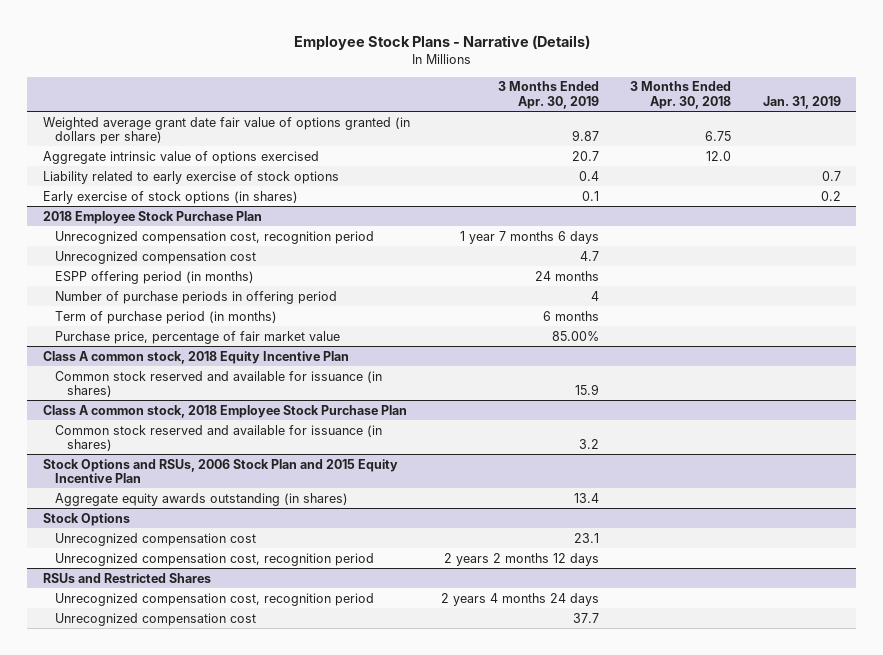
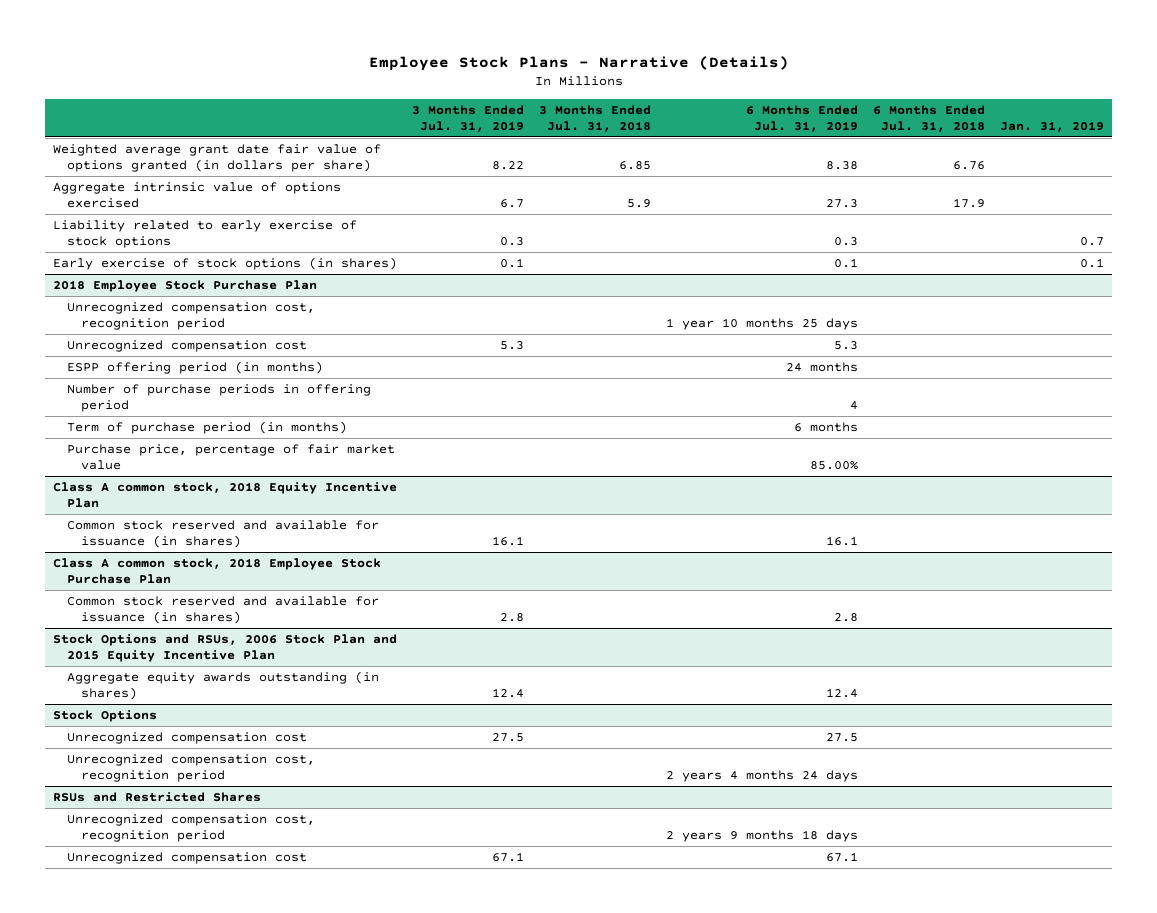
- | 3 Months Ended Apr. 30, 2019 | 3 Months Ended Apr. 30, 2018 | Jan. 31, 2019
+ | 3 Months Ended Jul. 31, 2019 | 3 Months Ended Jul. 31, 2018 | 6 Months Ended Jul. 31, 2019 | 6 Months Ended Jul. 31, 2018 | Jan. 31, 2019
- Early exercise of stock options (in shares) | 0.1 | | 0.2
+ Early exercise of stock options (in shares) | 0.1 | | 0.1 | | 0.1

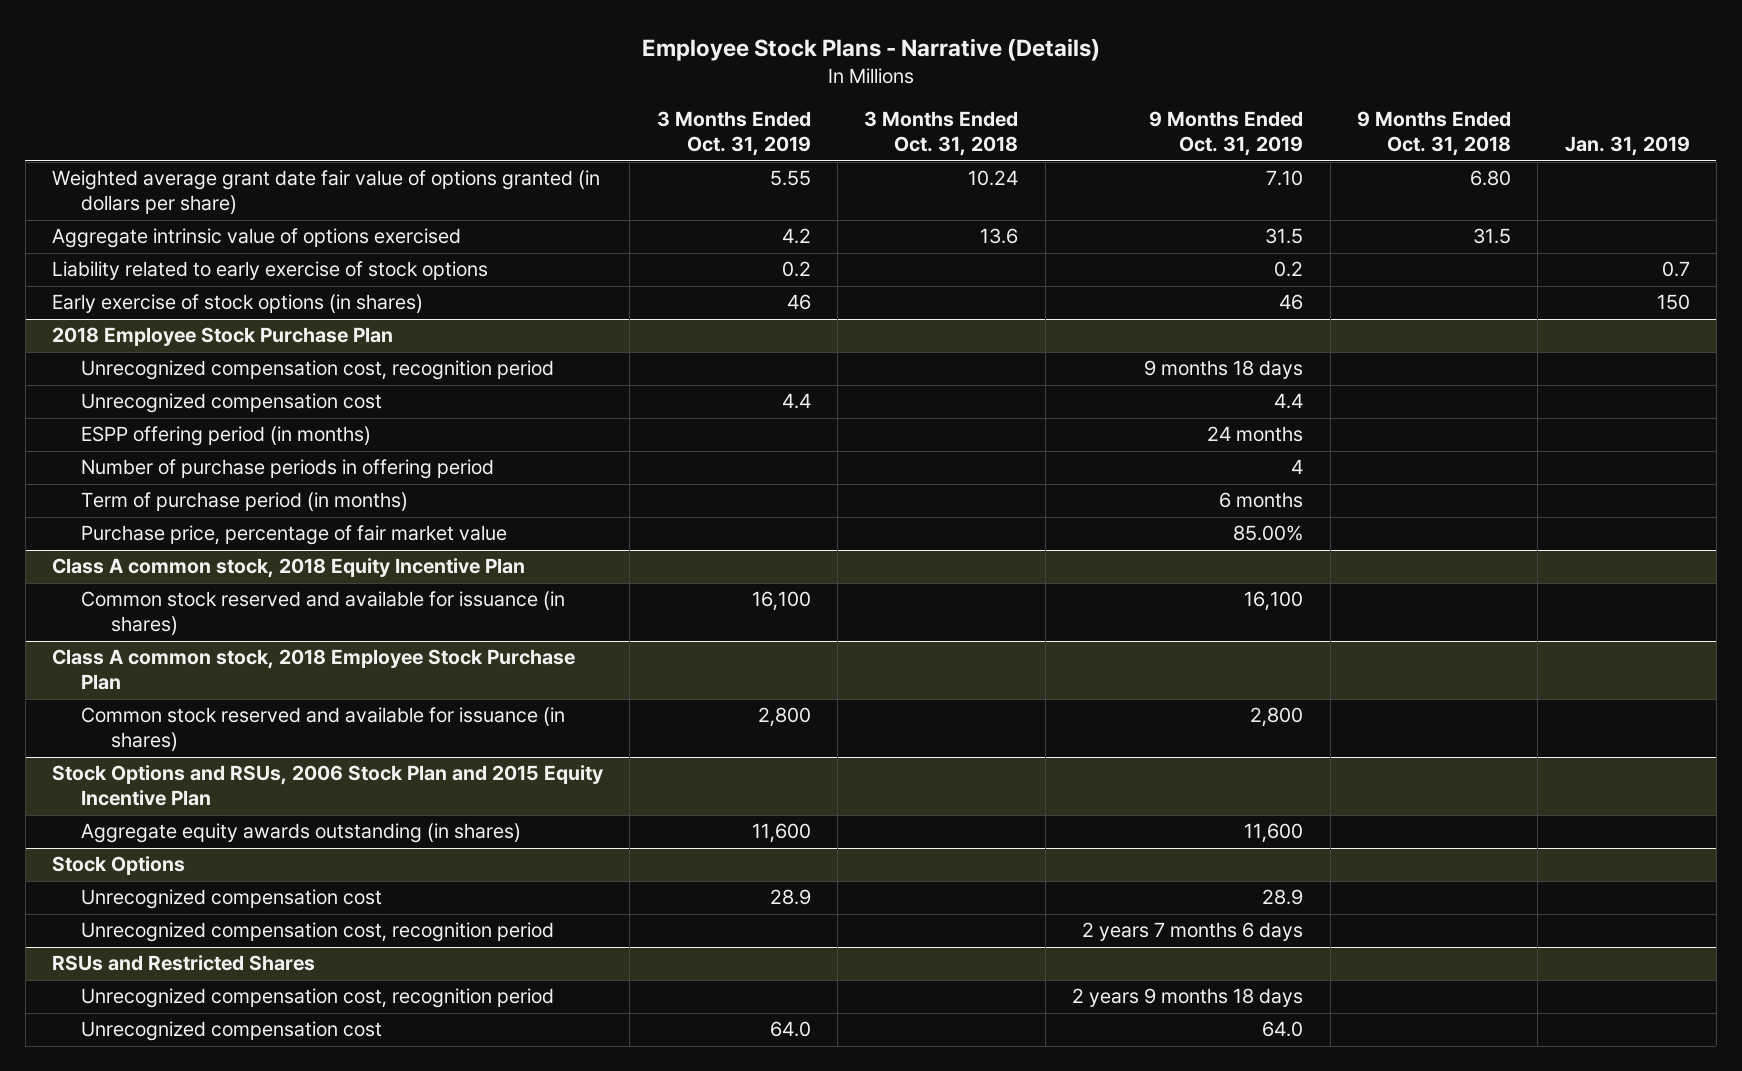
- | 3 Months Ended Jul. 31, 2019 | 3 Months Ended Jul. 31, 2018 | 6 Months Ended Jul. 31, 2019 | 6 Months Ended Jul. 31, 2018 | Jan. 31, 2019
+ | 3 Months Ended Oct. 31, 2019 | 3 Months Ended Oct. 31, 2018 | 9 Months Ended Oct. 31, 2019 | 9 Months Ended Oct. 31, 2018 | Jan. 31, 2019
- Early exercise of stock options (in shares) | 0.1 | | 0.1 | | 0.1
+ Early exercise of stock options (in shares) | 46 | | 46 | | 150

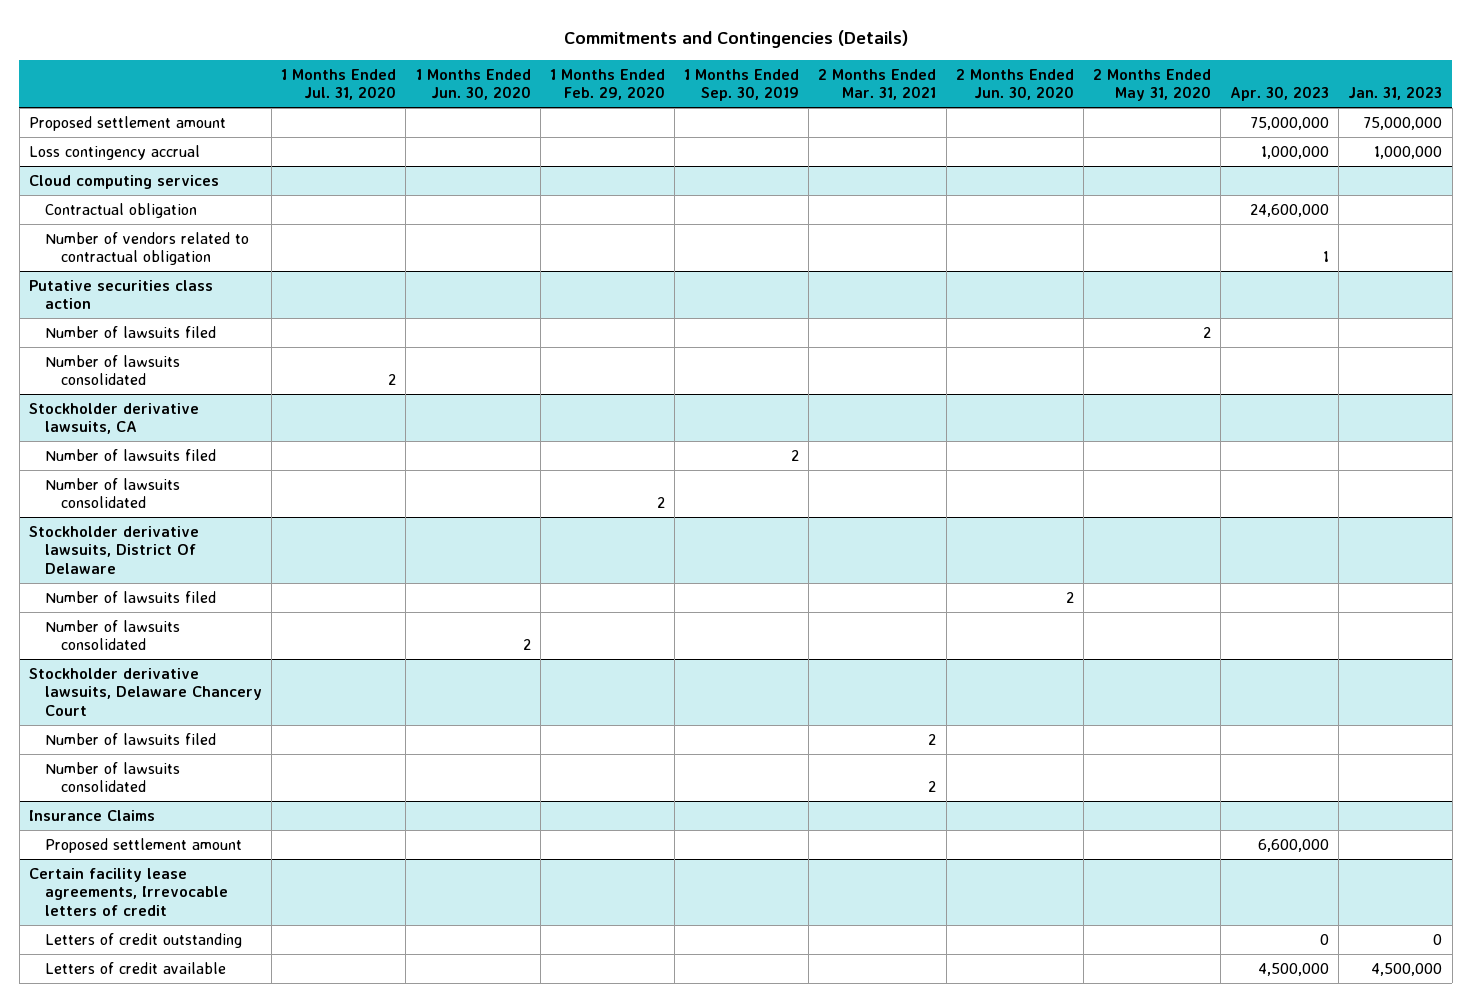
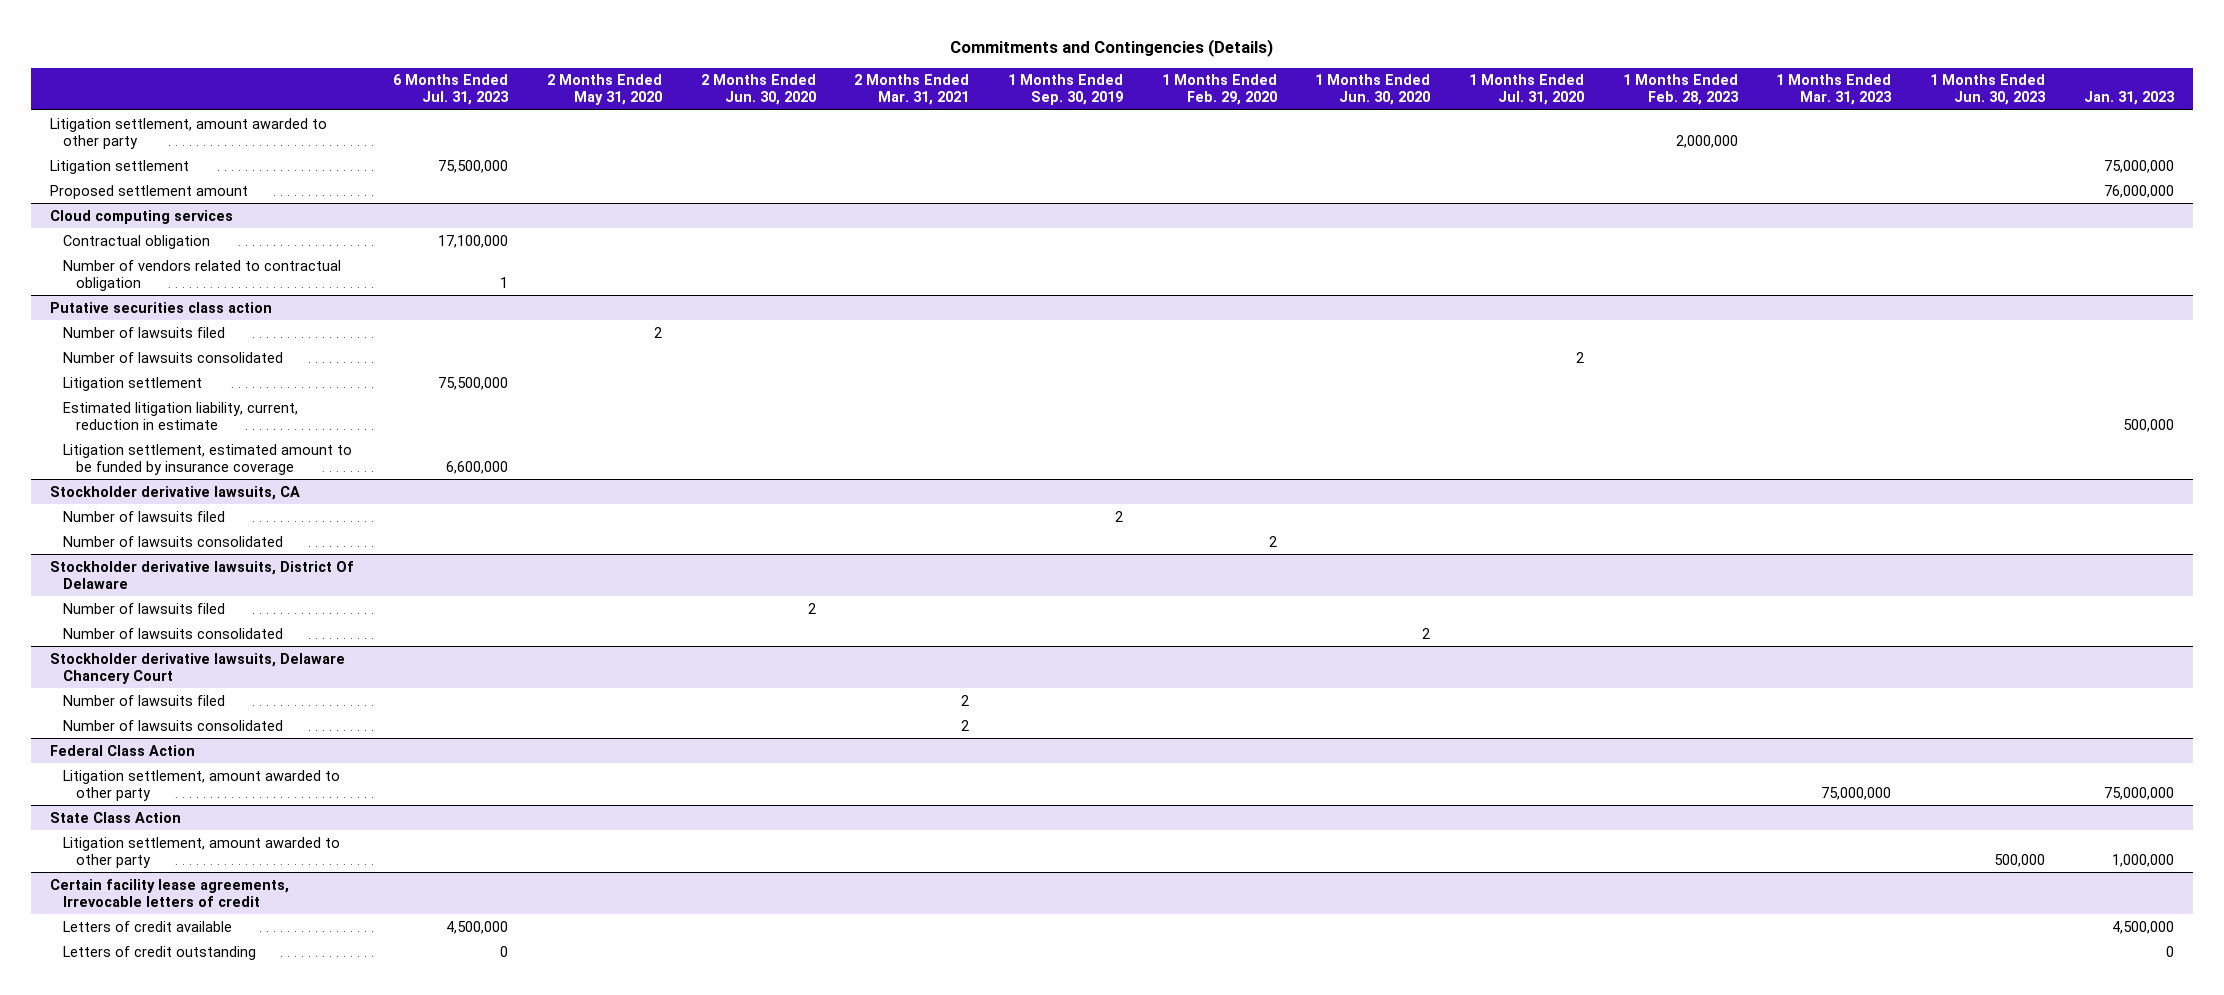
- | 1 Months Ended Jul. 31, 2020 | 1 Months Ended Jun. 30, 2020 | 1 Months Ended Feb. 29, 2020 | 1 Months Ended Sep. 30, 2019 | 2 Months Ended Mar. 31, 2021 | 2 Months Ended Jun. 30, 2020 | 2 Months Ended May 31, 2020 | Apr. 30, 2023 | Jan. 31, 2023
+ | 6 Months Ended Jul. 31, 2023 | 2 Months Ended May 31, 2020 | 2 Months Ended Jun. 30, 2020 | 2 Months Ended Mar. 31, 2021 | 1 Months Ended Sep. 30, 2019 | 1 Months Ended Feb. 29, 2020 | 1 Months Ended Jun. 30, 2020 | 1 Months Ended Jul. 31, 2020 | 1 Months Ended Feb. 28, 2023 | 1 Months Ended Mar. 31, 2023 | 1 Months Ended Jun. 30, 2023 | Jan. 31, 2023
- Proposed settlement amount | | | | | | | | 75,000,000 | 75,000,000
- Loss contingency accrual | | | | | | | | 1,000,000 | 1,000,000
+ Litigation settlement, amount awarded to other party | | | | | | | | | 2,000,000 | | |
+ Litigation settlement | 75,500,000 | | | | | | | | | | | 75,000,000
+ Proposed settlement amount | | | | | | | | | | | | 76,000,000
@ Putative securities class action
+ Litigation settlement | 75,500,000 | | | | | | | | | | |
+ Estimated litigation liability, current, reduction in estimate | | | | | | | | | | | | 500,000
+ Litigation settlement, estimated amount to be funded by insurance coverage | 6,600,000 | | | | | | | | | | |
- Insurance Claims
- Proposed settlement amount | | | | | | | | 6,600,000 |
+ Federal Class Action
+ Litigation settlement, amount awarded to other party | | | | | | | | | | 75,000,000 | | 75,000,000
+ State Class Action
+ Litigation settlement, amount awarded to other party | | | | | | | | | | | 500,000 | 1,000,000
@ Certain facility lease agreements, Irrevocable letters of credit
moved down: Letters of credit outstanding | 0 | | | | | | | | | | | 0

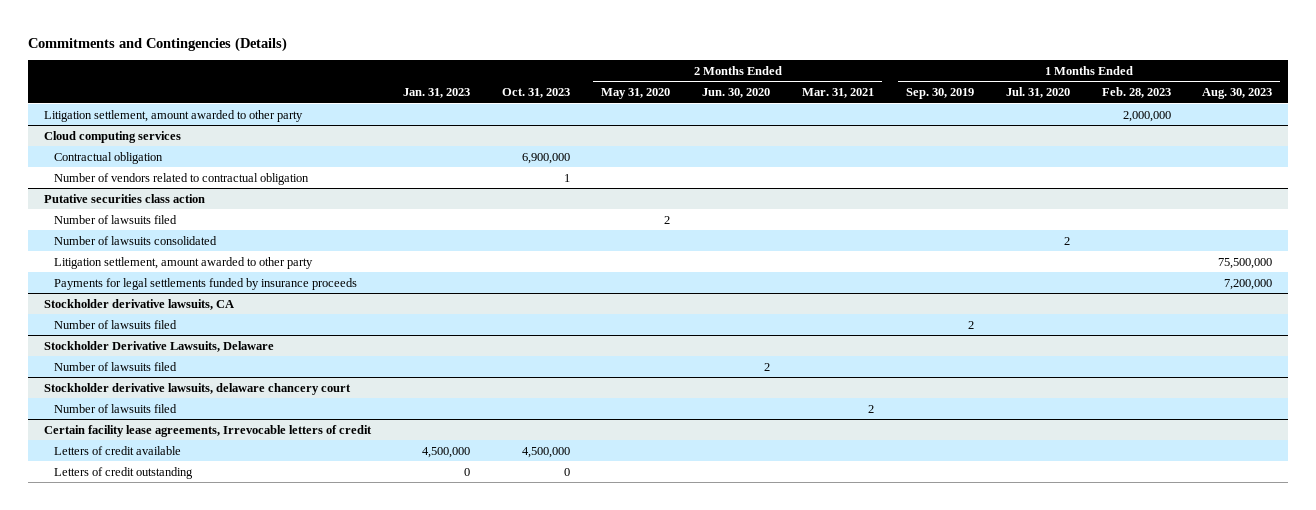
- | 6 Months Ended Jul. 31, 2023 | 2 Months Ended May 31, 2020 | 2 Months Ended Jun. 30, 2020 | 2 Months Ended Mar. 31, 2021 | 1 Months Ended Sep. 30, 2019 | 1 Months Ended Feb. 29, 2020 | 1 Months Ended Jun. 30, 2020 | 1 Months Ended Jul. 31, 2020 | 1 Months Ended Feb. 28, 2023 | 1 Months Ended Mar. 31, 2023 | 1 Months Ended Jun. 30, 2023 | Jan. 31, 2023
+ | Jan. 31, 2023 | Oct. 31, 2023 | 2 Months Ended May 31, 2020 | 2 Months Ended Jun. 30, 2020 | 2 Months Ended Mar. 31, 2021 | 1 Months Ended Sep. 30, 2019 | 1 Months Ended Jul. 31, 2020 | 1 Months Ended Feb. 28, 2023 | 1 Months Ended Aug. 30, 2023
- Litigation settlement | 75,500,000 | | | | | | | | | | | 75,000,000
- Proposed settlement amount | | | | | | | | | | | | 76,000,000
@ Putative securities class action
- Litigation settlement | 75,500,000 | | | | | | | | | | |
- Estimated litigation liability, current, reduction in estimate | | | | | | | | | | | | 500,000
- Litigation settlement, estimated amount to be funded by insurance coverage | 6,600,000 | | | | | | | | | | |
+ Litigation settlement, amount awarded to other party | | | | | | | | | 75,500,000
+ Payments for legal settlements funded by insurance proceeds | | | | | | | | | 7,200,000
@ Stockholder derivative lawsuits, CA
- Number of lawsuits consolidated | | | | | | 2 | | | | | |
- Stockholder derivative lawsuits, District Of Delaware
+ Stockholder Derivative Lawsuits, Delaware
- Number of lawsuits consolidated | | | | | | | 2 | | | | |
- Stockholder derivative lawsuits, Delaware Chancery Court
+ Stockholder derivative lawsuits, delaware chancery court
- Number of lawsuits consolidated | | | | 2 | | | | | | | |
- Federal Class Action
- Litigation settlement, amount awarded to other party | | | | | | | | | | 75,000,000 | | 75,000,000
- State Class Action
- Litigation settlement, amount awarded to other party | | | | | | | | | | | 500,000 | 1,000,000

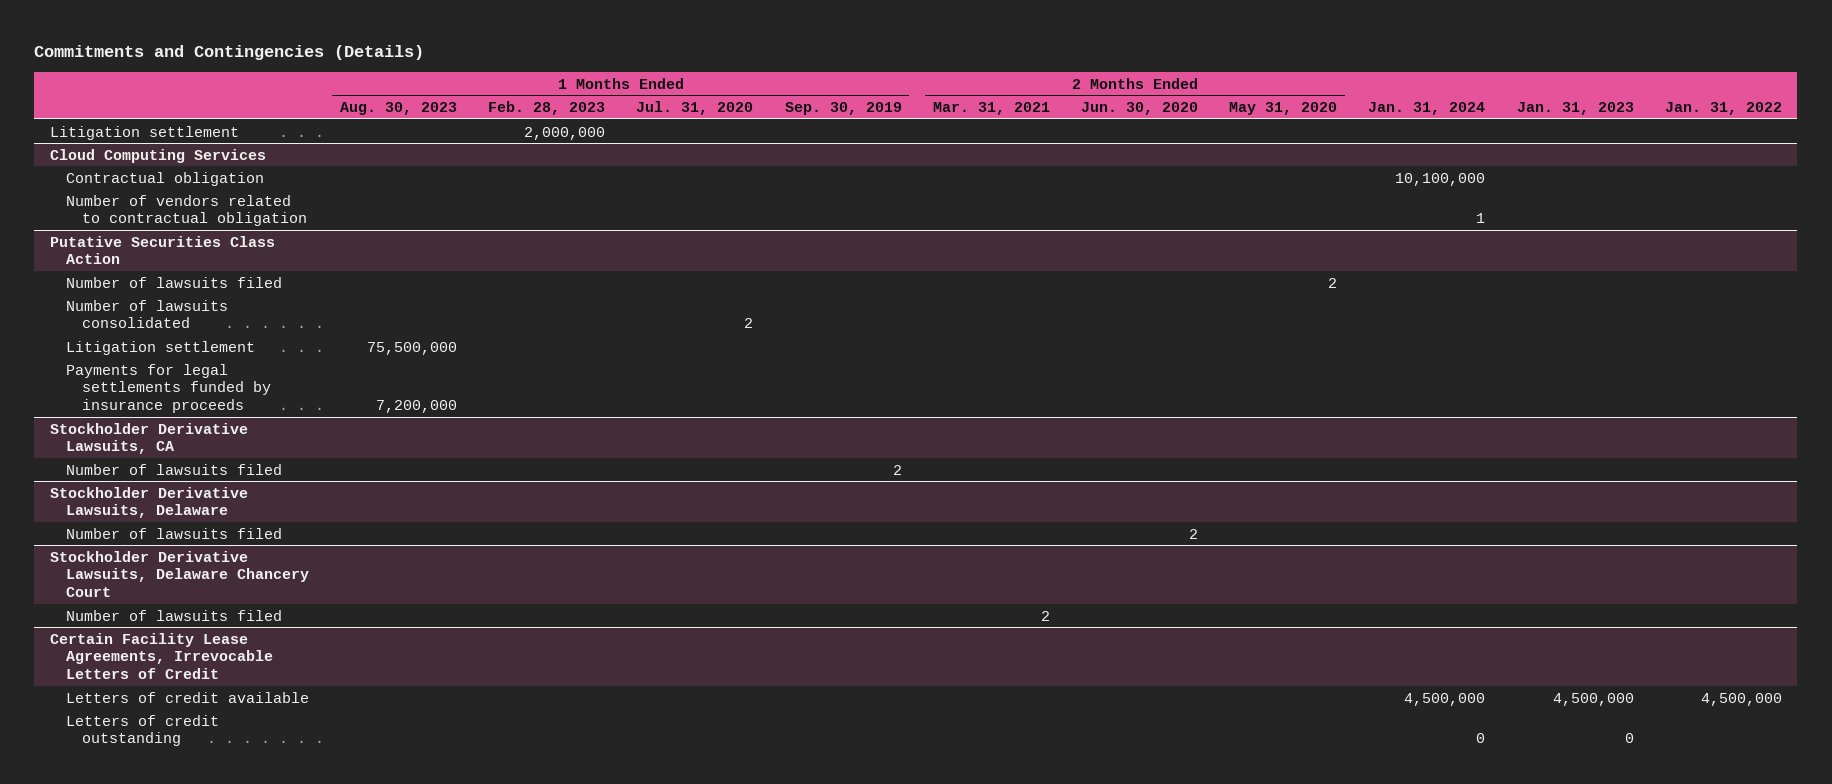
- | Jan. 31, 2023 | Oct. 31, 2023 | 2 Months Ended May 31, 2020 | 2 Months Ended Jun. 30, 2020 | 2 Months Ended Mar. 31, 2021 | 1 Months Ended Sep. 30, 2019 | 1 Months Ended Jul. 31, 2020 | 1 Months Ended Feb. 28, 2023 | 1 Months Ended Aug. 30, 2023
+ | 1 Months Ended Aug. 30, 2023 | 1 Months Ended Feb. 28, 2023 | 1 Months Ended Jul. 31, 2020 | 1 Months Ended Sep. 30, 2019 | 2 Months Ended Mar. 31, 2021 | 2 Months Ended Jun. 30, 2020 | 2 Months Ended May 31, 2020 | Jan. 31, 2024 | Jan. 31, 2023 | Jan. 31, 2022
- Litigation settlement, amount awarded to other party | | | | | | | | 2,000,000 |
- Cloud computing services
+ Litigation settlement | | 2,000,000 | | | | | | | |
+ Cloud Computing Services
- Putative securities class action
+ Putative Securities Class Action
- Litigation settlement, amount awarded to other party | | | | | | | | | 75,500,000
+ Litigation settlement | 75,500,000 | | | | | | | | |
- Stockholder derivative lawsuits, CA
+ Stockholder Derivative Lawsuits, CA
- Stockholder derivative lawsuits, delaware chancery court
+ Stockholder Derivative Lawsuits, Delaware Chancery Court
- Certain facility lease agreements, Irrevocable letters of credit
+ Certain Facility Lease Agreements, Irrevocable Letters of Credit

